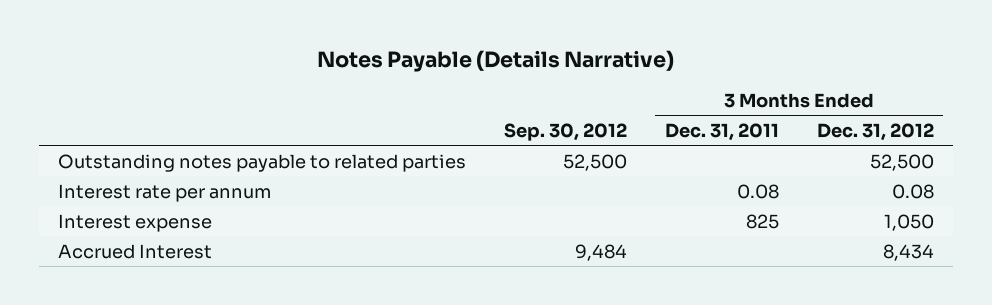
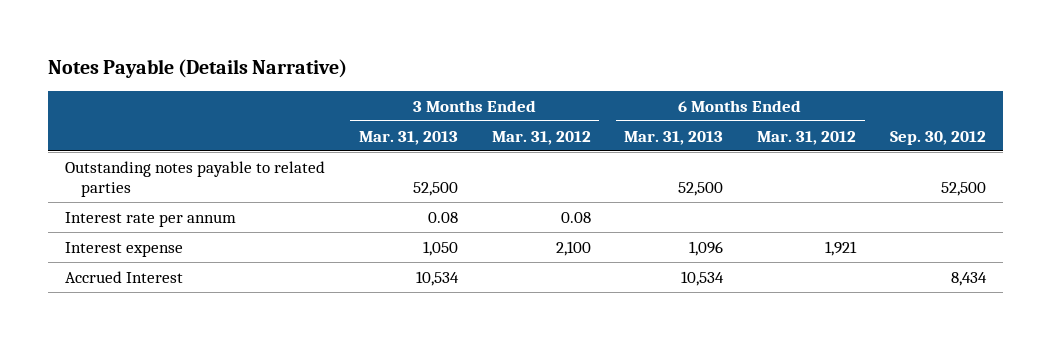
- | Sep. 30, 2012 | 3 Months Ended Dec. 31, 2011 | 3 Months Ended Dec. 31, 2012
+ | 3 Months Ended Mar. 31, 2013 | 3 Months Ended Mar. 31, 2012 | 6 Months Ended Mar. 31, 2013 | 6 Months Ended Mar. 31, 2012 | Sep. 30, 2012
- Accrued Interest | 9,484 | | 8,434
+ Accrued Interest | 10,534 | | 10,534 | | 8,434

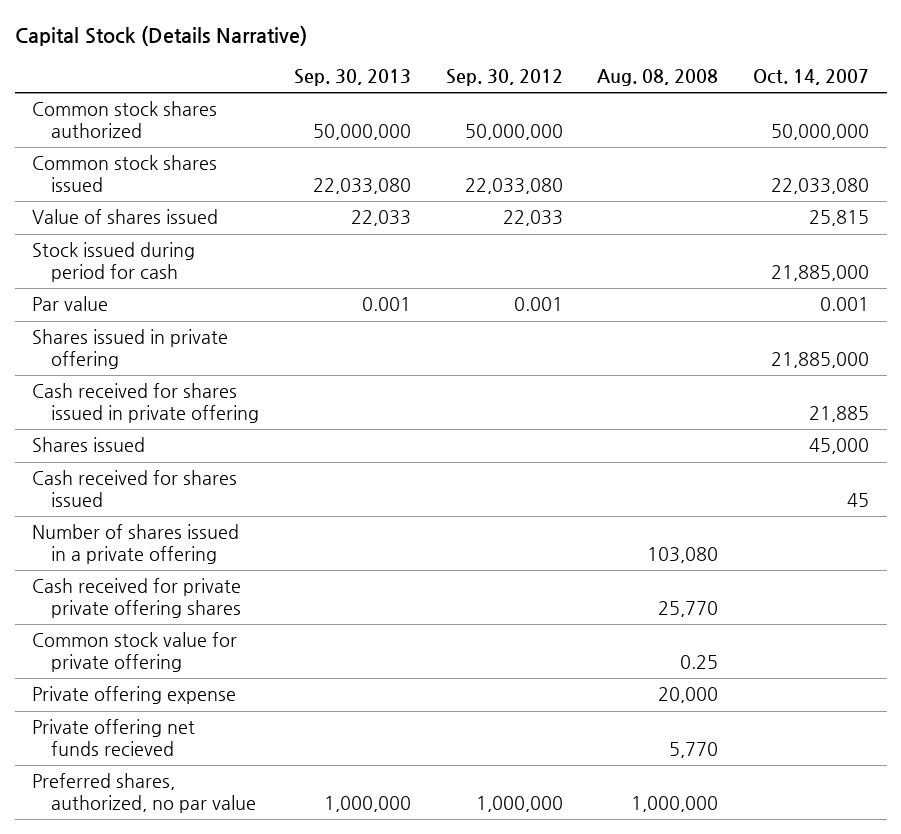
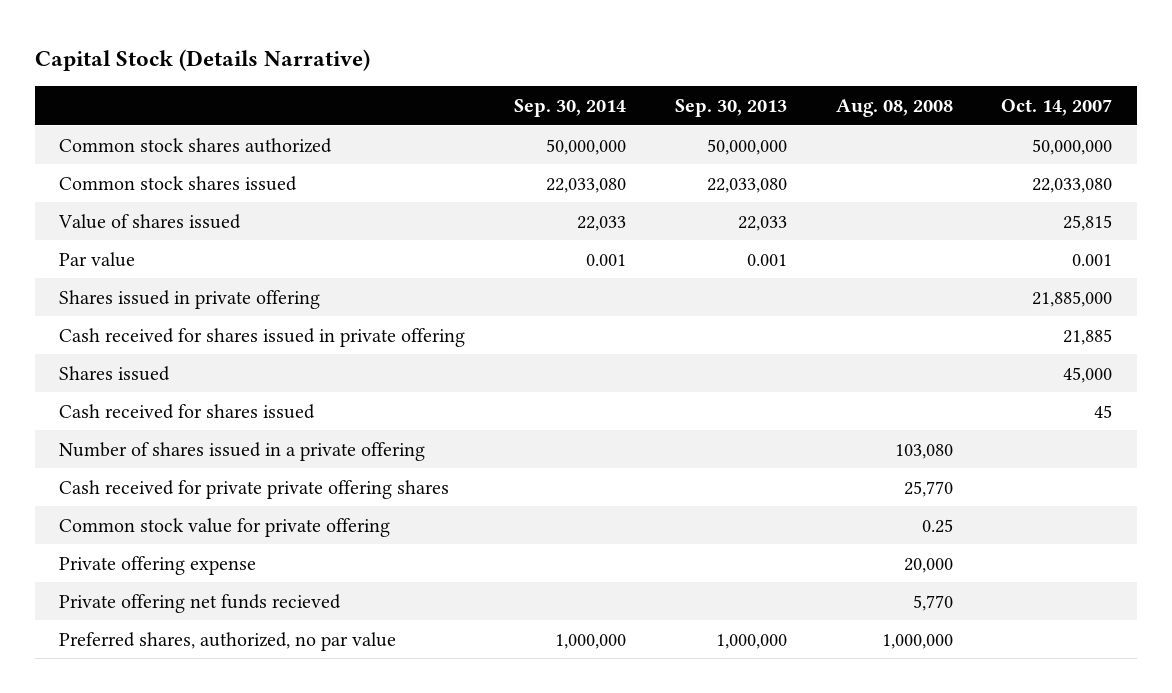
- | Sep. 30, 2013 | Sep. 30, 2012 | Aug. 08, 2008 | Oct. 14, 2007
+ | Sep. 30, 2014 | Sep. 30, 2013 | Aug. 08, 2008 | Oct. 14, 2007
- Stock issued during period for cash | | | | 21,885,000

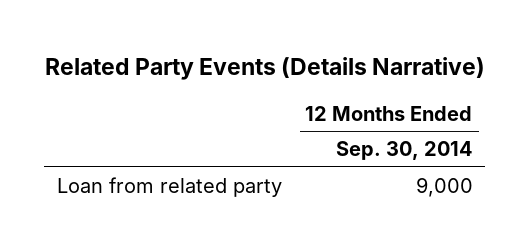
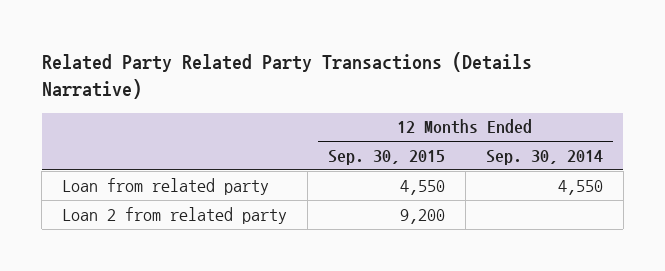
- Related Party Events (Details Narrative)
+ Related Party Related Party Transactions (Details Narrative)
- | 12 Months Ended Sep. 30, 2014
+ | 12 Months Ended Sep. 30, 2015 | 12 Months Ended Sep. 30, 2014
- Loan from related party | 9,000
+ Loan from related party | 4,550 | 4,550
+ Loan 2 from related party | 9,200 |

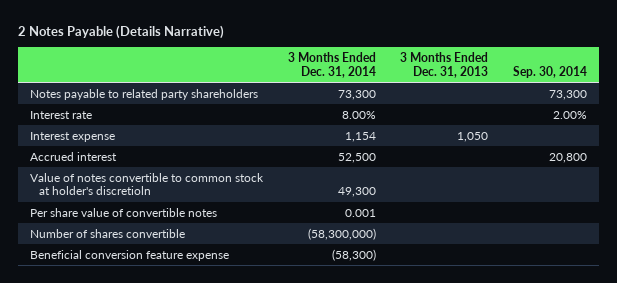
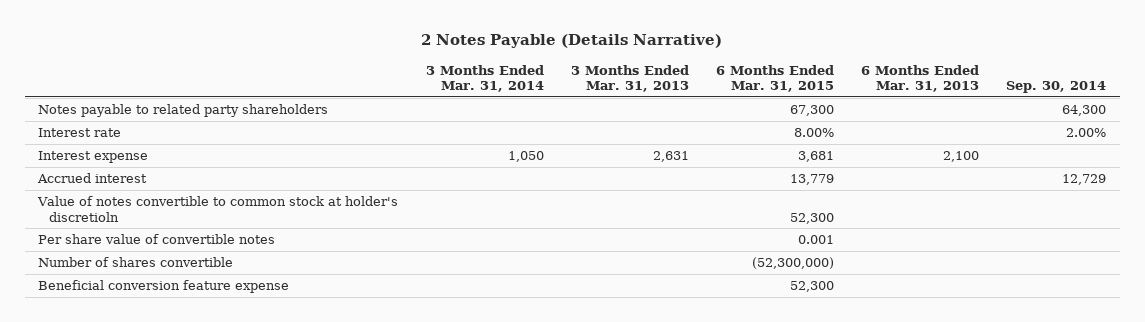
- | 3 Months Ended Dec. 31, 2014 | 3 Months Ended Dec. 31, 2013 | Sep. 30, 2014
+ | 3 Months Ended Mar. 31, 2014 | 3 Months Ended Mar. 31, 2013 | 6 Months Ended Mar. 31, 2015 | 6 Months Ended Mar. 31, 2013 | Sep. 30, 2014
- Notes payable to related party shareholders | 73,300 | | 73,300
+ Notes payable to related party shareholders | | | 67,300 | | 64,300
- Accrued interest | 52,500 | | 20,800
+ Accrued interest | | | 13,779 | | 12,729

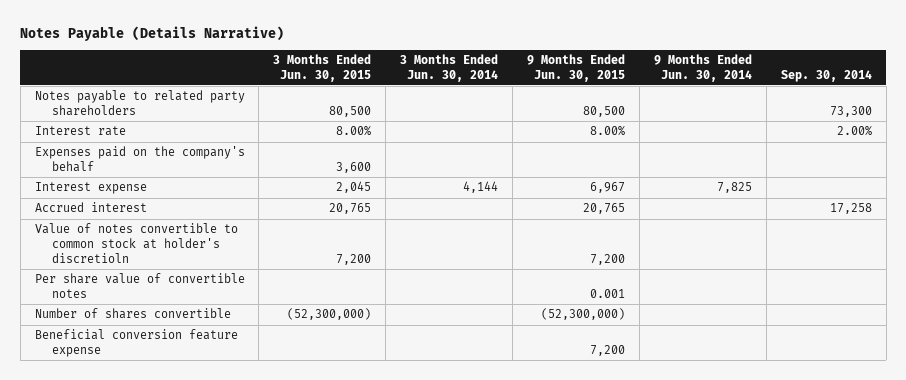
- 2 Notes Payable (Details Narrative)
+ Notes Payable (Details Narrative)
- | 3 Months Ended Mar. 31, 2014 | 3 Months Ended Mar. 31, 2013 | 6 Months Ended Mar. 31, 2015 | 6 Months Ended Mar. 31, 2013 | Sep. 30, 2014
+ | 3 Months Ended Jun. 30, 2015 | 3 Months Ended Jun. 30, 2014 | 9 Months Ended Jun. 30, 2015 | 9 Months Ended Jun. 30, 2014 | Sep. 30, 2014
- Notes payable to related party shareholders | | | 67,300 | | 64,300
+ Notes payable to related party shareholders | 80,500 | | 80,500 | | 73,300
+ Expenses paid on the company's behalf | 3,600 | | | |
- Accrued interest | | | 13,779 | | 12,729
+ Accrued interest | 20,765 | | 20,765 | | 17,258

